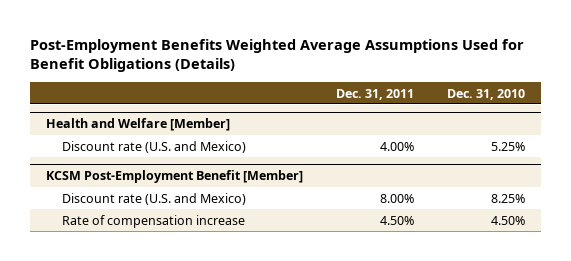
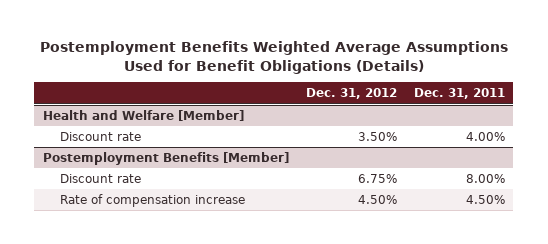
- Post-Employment Benefits Weighted Average Assumptions Used for Benefit Obligations (Details)
+ Postemployment Benefits Weighted Average Assumptions Used for Benefit Obligations (Details)
- | Dec. 31, 2011 | Dec. 31, 2010
+ | Dec. 31, 2012 | Dec. 31, 2011
@ Health and Welfare [Member]
- Discount rate (U.S. and Mexico) | 4.00% | 5.25%
- KCSM Post-Employment Benefit [Member]
- Discount rate (U.S. and Mexico) | 8.00% | 8.25%
@ Health and Welfare [Member]
+ Discount rate | 3.50% | 4.00%
+ Postemployment Benefits [Member]
+ Discount rate | 6.75% | 8.00%

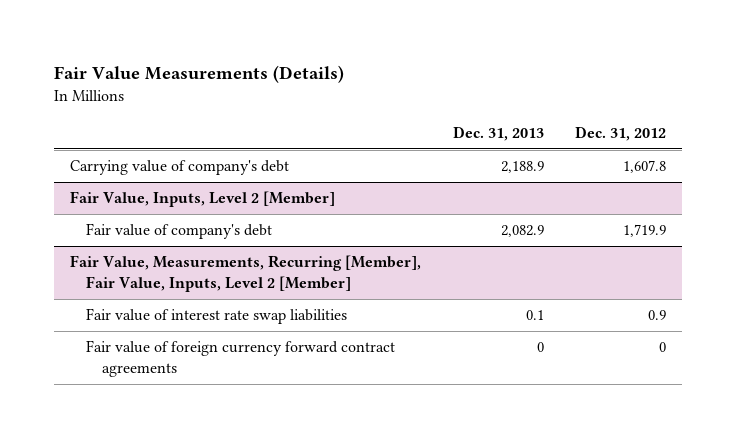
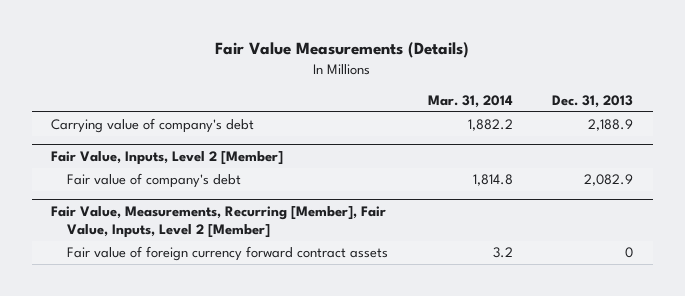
- | Dec. 31, 2013 | Dec. 31, 2012
+ | Mar. 31, 2014 | Dec. 31, 2013
@ Fair Value, Measurements, Recurring [Member], Fair Value, Inputs, Level 2 [Member]
- Fair value of interest rate swap liabilities | 0.1 | 0.9
- Fair value of foreign currency forward contract agreements | 0 | 0
+ Fair value of foreign currency forward contract assets | 3.2 | 0

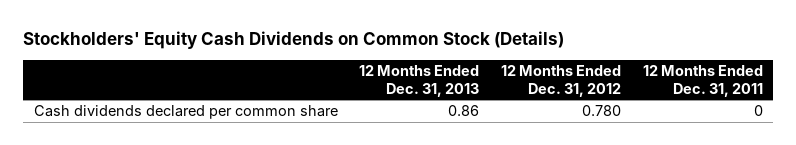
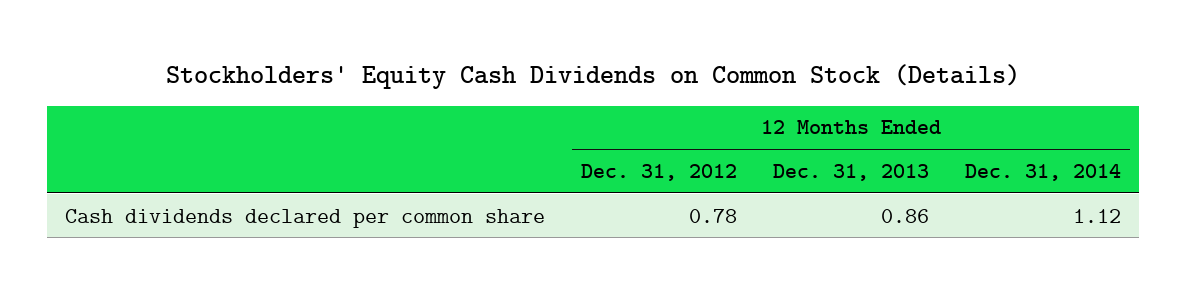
- | 12 Months Ended Dec. 31, 2013 | 12 Months Ended Dec. 31, 2012 | 12 Months Ended Dec. 31, 2011
+ | 12 Months Ended Dec. 31, 2012 | 12 Months Ended Dec. 31, 2013 | 12 Months Ended Dec. 31, 2014
- Cash dividends declared per common share | 0.86 | 0.780 | 0
+ Cash dividends declared per common share | 0.78 | 0.86 | 1.12

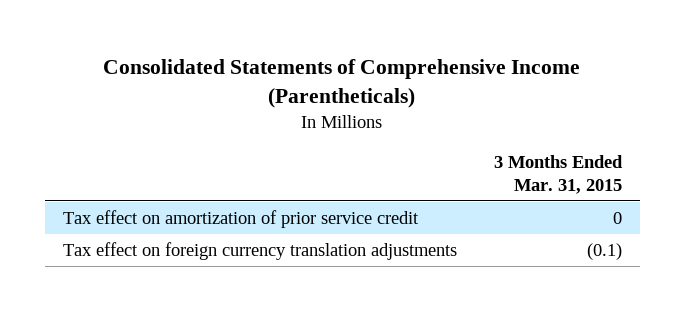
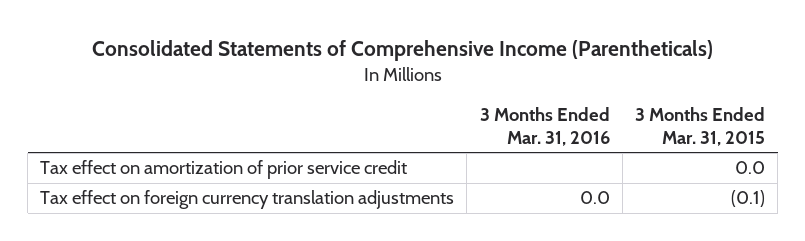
- | 3 Months Ended Mar. 31, 2015
+ | 3 Months Ended Mar. 31, 2016 | 3 Months Ended Mar. 31, 2015
- Tax effect on amortization of prior service credit | 0
+ Tax effect on amortization of prior service credit | | 0.0

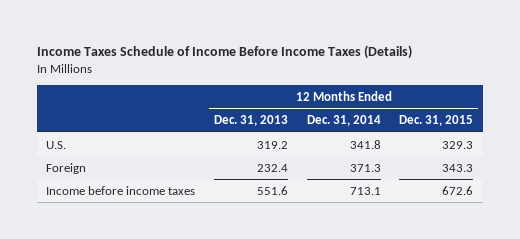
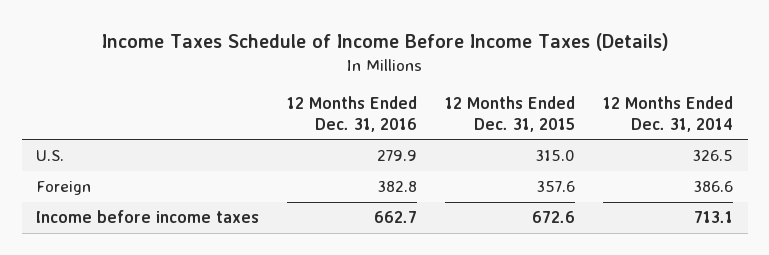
- | 12 Months Ended Dec. 31, 2013 | 12 Months Ended Dec. 31, 2014 | 12 Months Ended Dec. 31, 2015
+ | 12 Months Ended Dec. 31, 2016 | 12 Months Ended Dec. 31, 2015 | 12 Months Ended Dec. 31, 2014
- U.S. | 319.2 | 341.8 | 329.3
- Foreign | 232.4 | 371.3 | 343.3
+ U.S. | 279.9 | 315.0 | 326.5
+ Foreign | 382.8 | 357.6 | 386.6

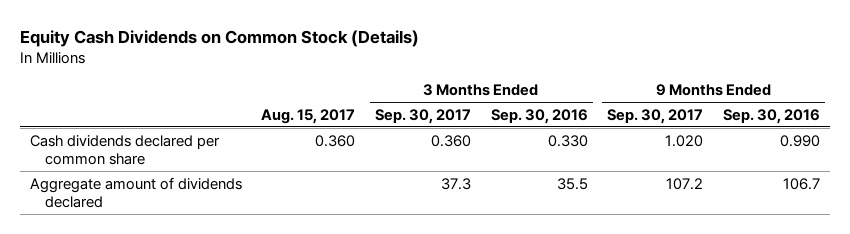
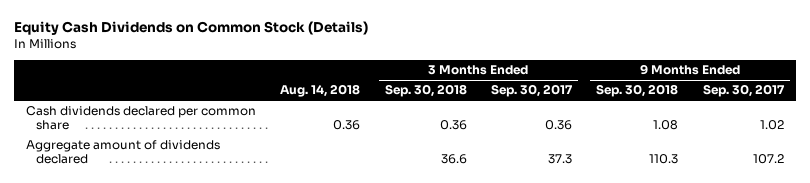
- | Aug. 15, 2017 | 3 Months Ended Sep. 30, 2017 | 3 Months Ended Sep. 30, 2016 | 9 Months Ended Sep. 30, 2017 | 9 Months Ended Sep. 30, 2016
+ | Aug. 14, 2018 | 3 Months Ended Sep. 30, 2018 | 3 Months Ended Sep. 30, 2017 | 9 Months Ended Sep. 30, 2018 | 9 Months Ended Sep. 30, 2017
- Cash dividends declared per common share | 0.360 | 0.360 | 0.330 | 1.020 | 0.990
+ Cash dividends declared per common share | 0.36 | 0.36 | 0.36 | 1.08 | 1.02

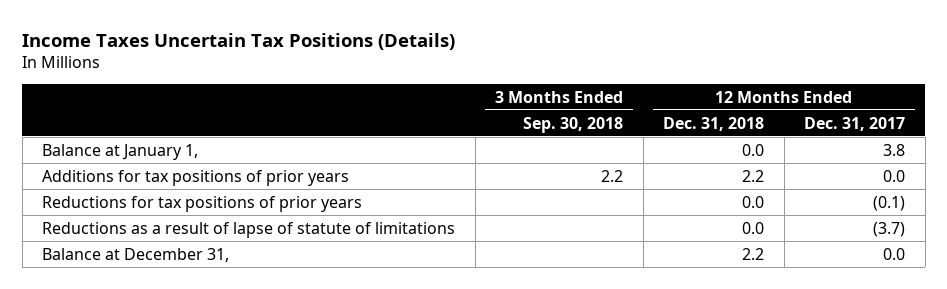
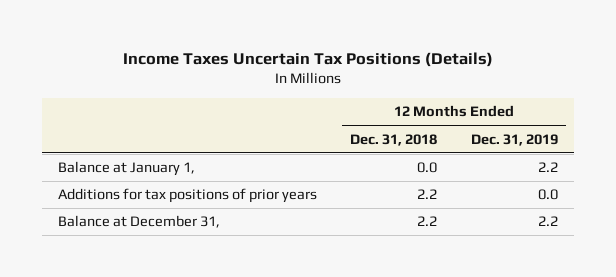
- | 3 Months Ended Sep. 30, 2018 | 12 Months Ended Dec. 31, 2018 | 12 Months Ended Dec. 31, 2017
+ | 12 Months Ended Dec. 31, 2018 | 12 Months Ended Dec. 31, 2019
- Reductions for tax positions of prior years | | 0.0 | (0.1)
- Reductions as a result of lapse of statute of limitations | | 0.0 | (3.7)

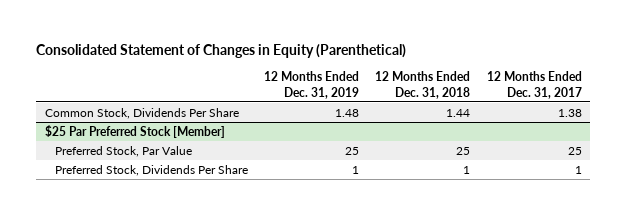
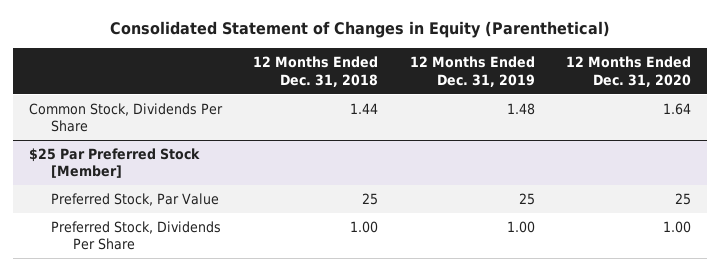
- | 12 Months Ended Dec. 31, 2019 | 12 Months Ended Dec. 31, 2018 | 12 Months Ended Dec. 31, 2017
+ | 12 Months Ended Dec. 31, 2018 | 12 Months Ended Dec. 31, 2019 | 12 Months Ended Dec. 31, 2020
@ $25 Par Preferred Stock [Member]
- Preferred Stock, Dividends Per Share | 1 | 1 | 1
+ Preferred Stock, Dividends Per Share | 1.00 | 1.00 | 1.00

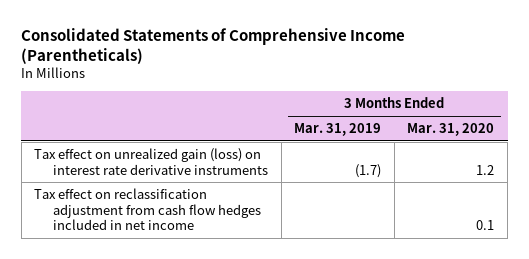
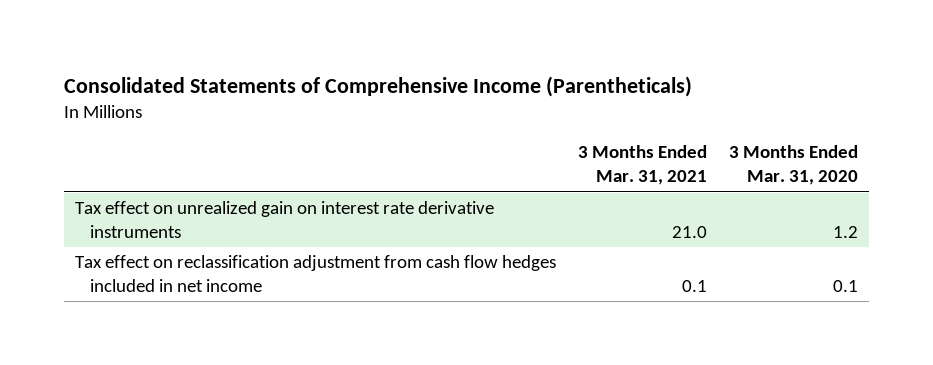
- | 3 Months Ended Mar. 31, 2019 | 3 Months Ended Mar. 31, 2020
+ | 3 Months Ended Mar. 31, 2021 | 3 Months Ended Mar. 31, 2020
- Tax effect on unrealized gain (loss) on interest rate derivative instruments | (1.7) | 1.2
+ Tax effect on unrealized gain on interest rate derivative instruments | 21.0 | 1.2

